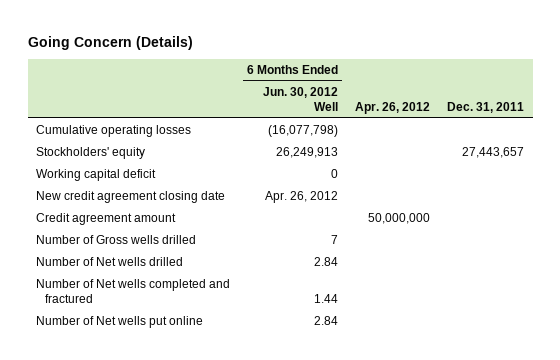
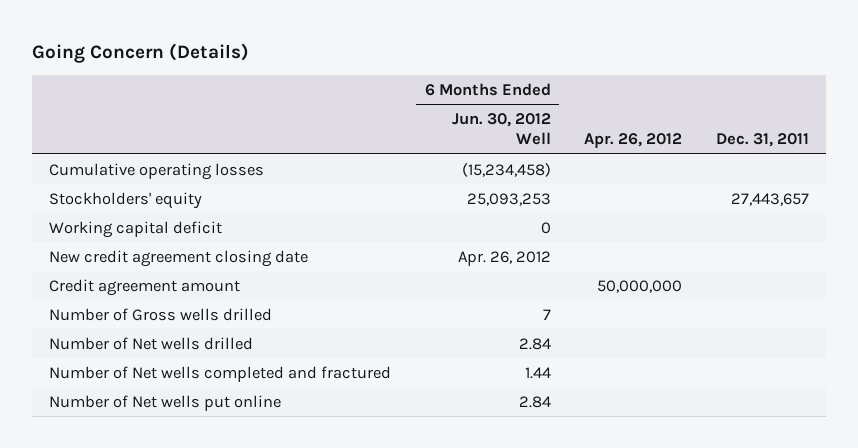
- Cumulative operating losses | (16,077,798) | |
- Stockholders' equity | 26,249,913 | | 27,443,657
+ Cumulative operating losses | (15,234,458) | |
+ Stockholders' equity | 25,093,253 | | 27,443,657

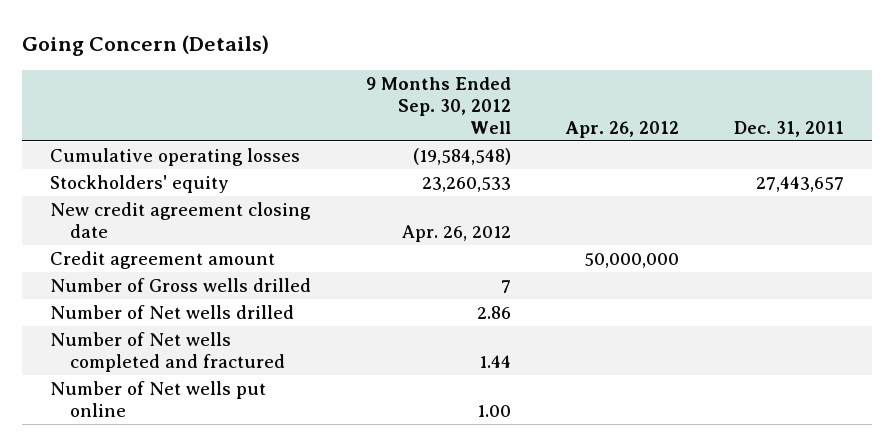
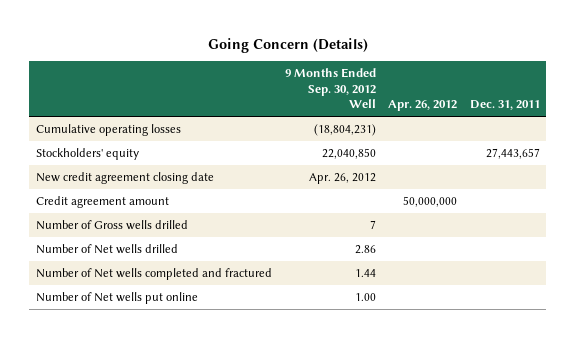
- Cumulative operating losses | (19,584,548) | |
- Stockholders' equity | 23,260,533 | | 27,443,657
+ Cumulative operating losses | (18,804,231) | |
+ Stockholders' equity | 22,040,850 | | 27,443,657

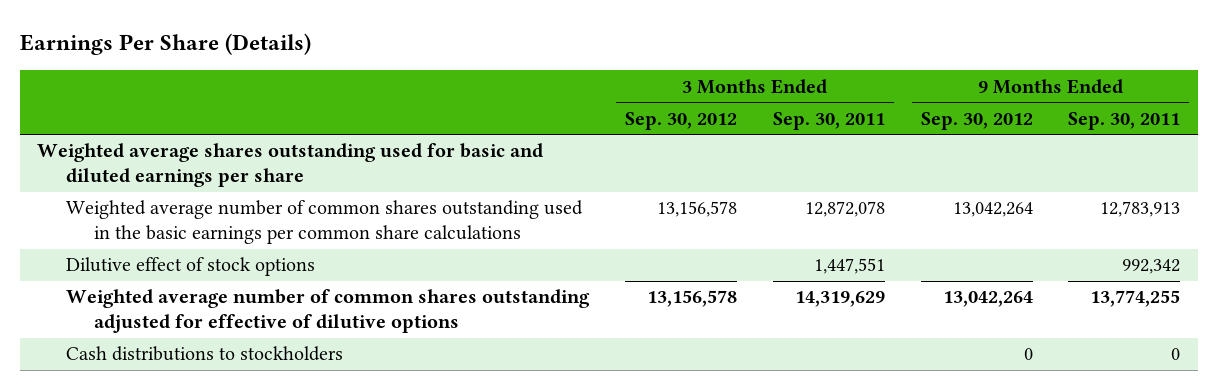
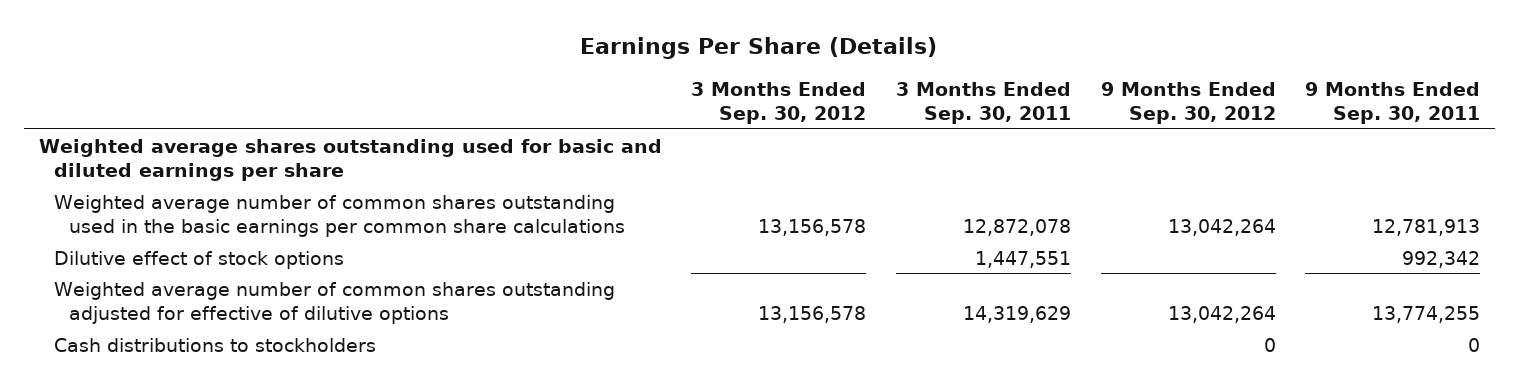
- Weighted average number of common shares outstanding used in the basic earnings per common share calculations | 13,156,578 | 12,872,078 | 13,042,264 | 12,783,913
+ Weighted average number of common shares outstanding used in the basic earnings per common share calculations | 13,156,578 | 12,872,078 | 13,042,264 | 12,781,913

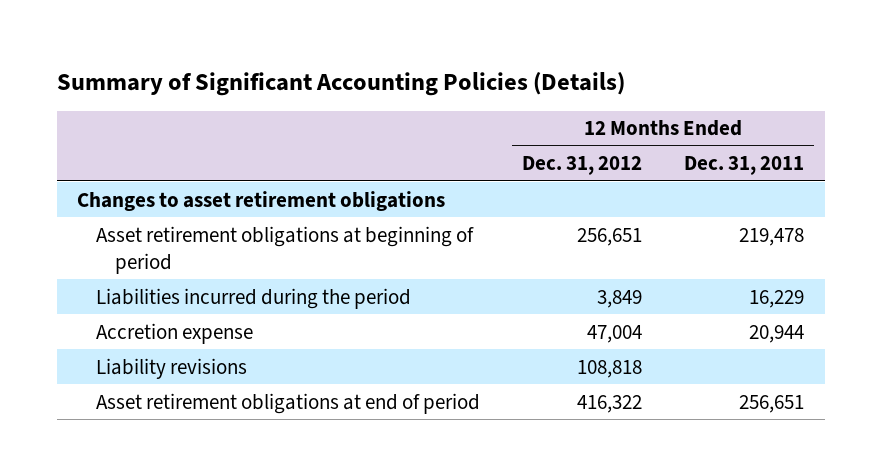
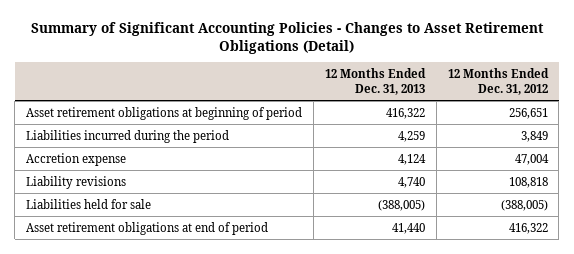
- Summary of Significant Accounting Policies (Details)
+ Summary of Significant Accounting Policies - Changes to Asset Retirement Obligations (Detail)
- | 12 Months Ended Dec. 31, 2012 | 12 Months Ended Dec. 31, 2011
+ | 12 Months Ended Dec. 31, 2013 | 12 Months Ended Dec. 31, 2012
- Changes to asset retirement obligations
+ Liabilities held for sale | (388,005) | (388,005)

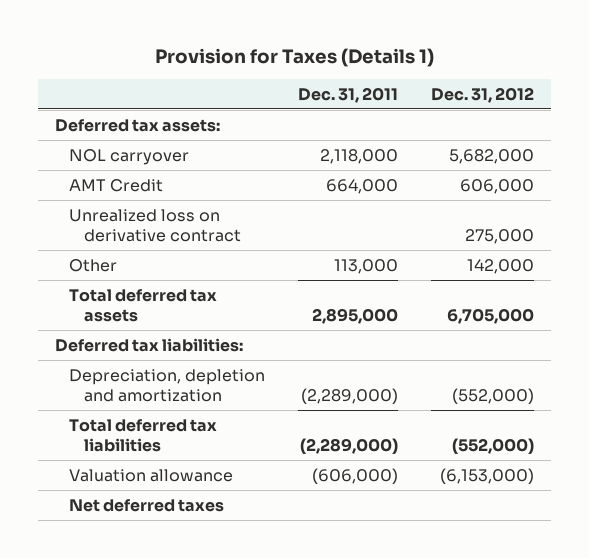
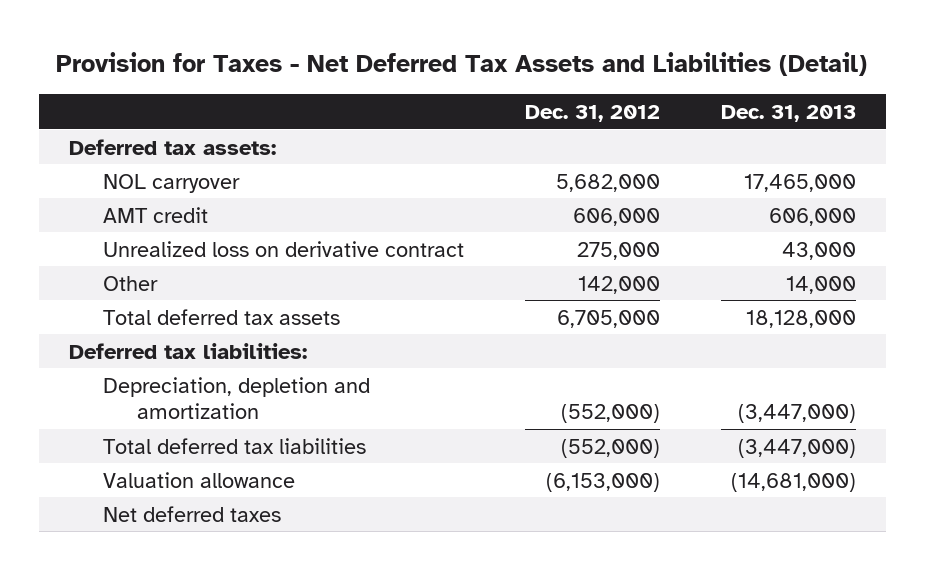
- Provision for Taxes (Details 1)
+ Provision for Taxes - Net Deferred Tax Assets and Liabilities (Detail)
- | Dec. 31, 2011 | Dec. 31, 2012
+ | Dec. 31, 2012 | Dec. 31, 2013
- AMT Credit | 664,000 | 606,000
+ AMT credit | 606,000 | 606,000

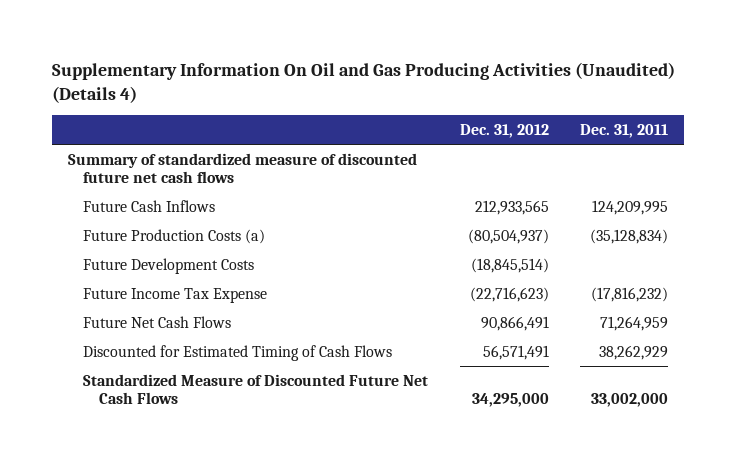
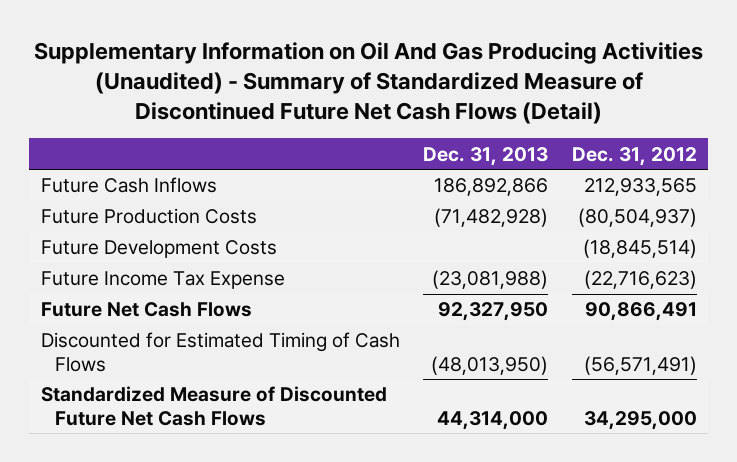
- Supplementary Information On Oil and Gas Producing Activities (Unaudited) (Details 4)
+ Supplementary Information on Oil And Gas Producing Activities (Unaudited) - Summary of Standardized Measure of Discontinued Future Net Cash Flows (Detail)
- | Dec. 31, 2012 | Dec. 31, 2011
+ | Dec. 31, 2013 | Dec. 31, 2012
- Summary of standardized measure of discounted future net cash flows
- Future Production Costs (a) | (80,504,937) | (35,128,834)
+ Future Production Costs | (71,482,928) | (80,504,937)
- Discounted for Estimated Timing of Cash Flows | 56,571,491 | 38,262,929
+ Discounted for Estimated Timing of Cash Flows | (48,013,950) | (56,571,491)

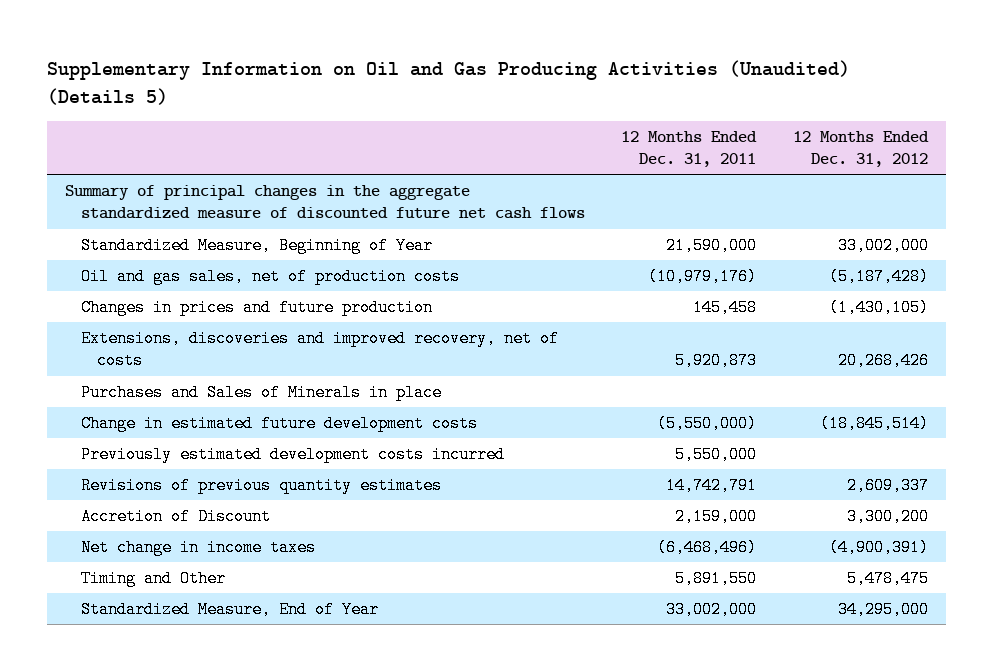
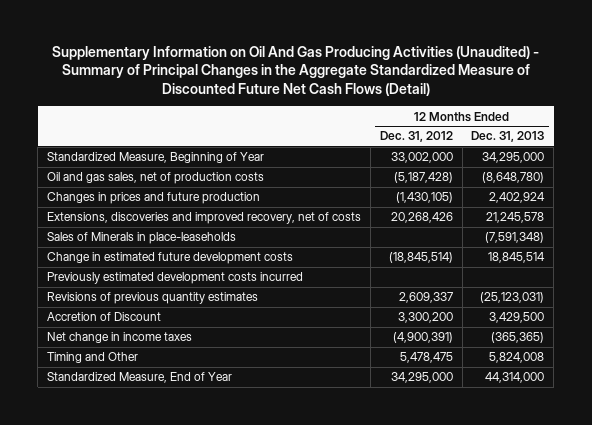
- Supplementary Information on Oil and Gas Producing Activities (Unaudited) (Details 5)
+ Supplementary Information on Oil And Gas Producing Activities (Unaudited) - Summary of Principal Changes in the Aggregate Standardized Measure of Discounted Future Net Cash Flows (Detail)
- | 12 Months Ended Dec. 31, 2011 | 12 Months Ended Dec. 31, 2012
+ | 12 Months Ended Dec. 31, 2012 | 12 Months Ended Dec. 31, 2013
- Summary of principal changes in the aggregate standardized measure of discounted future net cash flows
- Purchases and Sales of Minerals in place
+ Sales of Minerals in place-leaseholds | | (7,591,348)

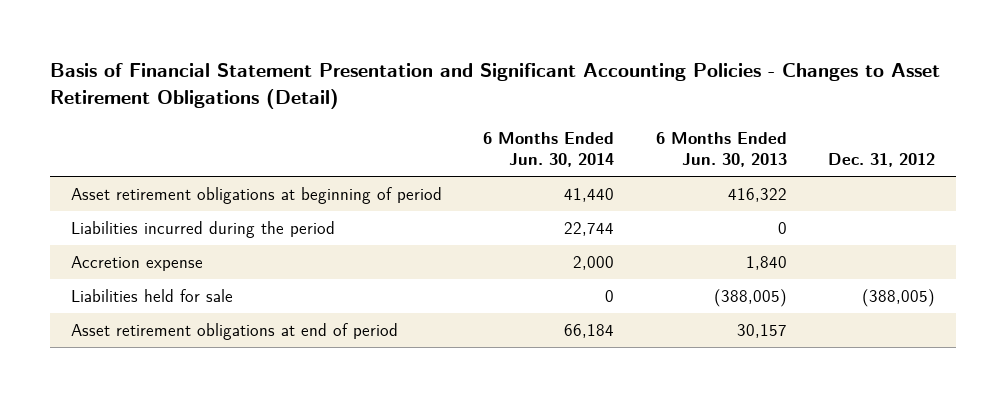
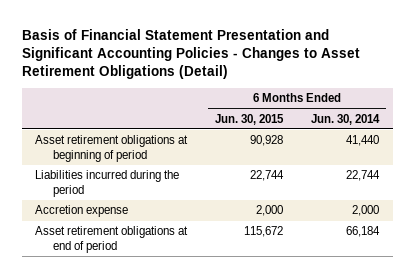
- | 6 Months Ended Jun. 30, 2014 | 6 Months Ended Jun. 30, 2013 | Dec. 31, 2012
+ | 6 Months Ended Jun. 30, 2015 | 6 Months Ended Jun. 30, 2014
- Liabilities held for sale | 0 | (388,005) | (388,005)

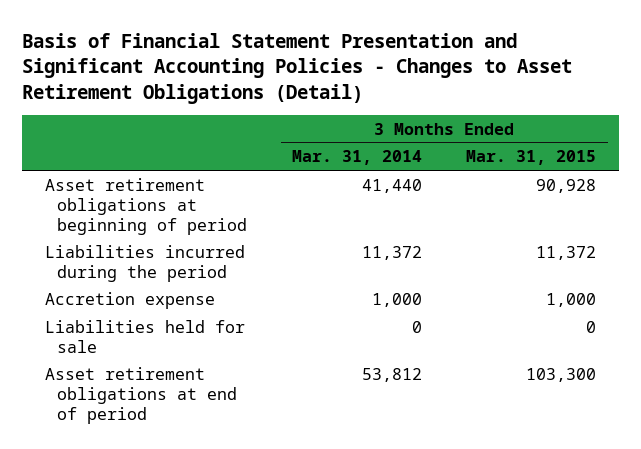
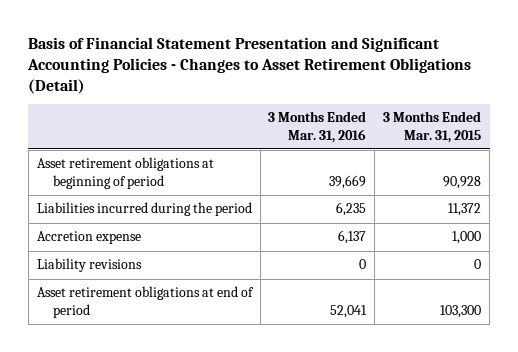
- | 3 Months Ended Mar. 31, 2014 | 3 Months Ended Mar. 31, 2015
+ | 3 Months Ended Mar. 31, 2016 | 3 Months Ended Mar. 31, 2015
- Liabilities held for sale | 0 | 0
+ Liability revisions | 0 | 0

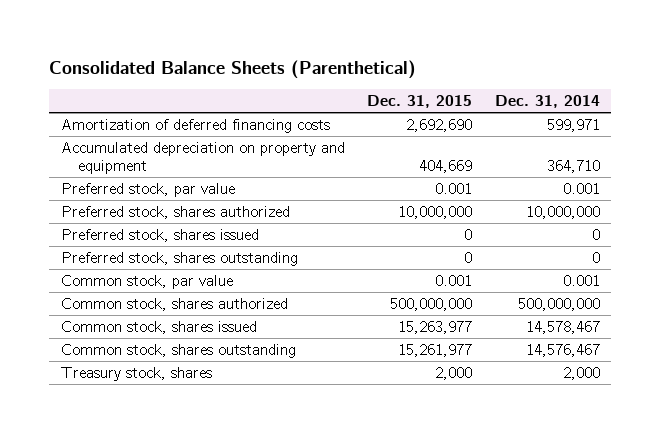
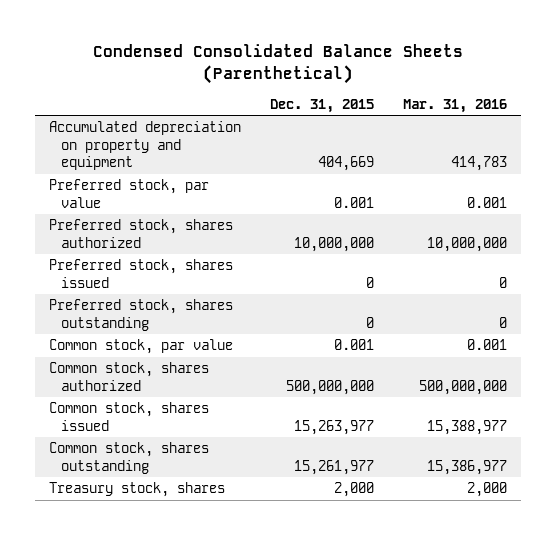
- Consolidated Balance Sheets (Parenthetical)
+ Condensed Consolidated Balance Sheets (Parenthetical)
- | Dec. 31, 2015 | Dec. 31, 2014
+ | Dec. 31, 2015 | Mar. 31, 2016
- Amortization of deferred financing costs | 2,692,690 | 599,971

